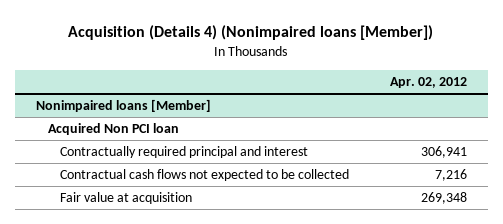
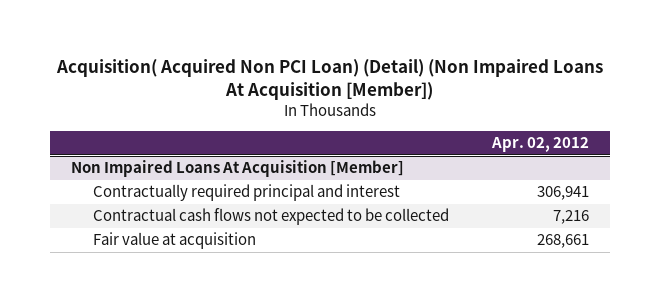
- Acquisition (Details 4) (Nonimpaired loans [Member])
+ Acquisition( Acquired Non PCI Loan) (Detail) (Non Impaired Loans At Acquisition [Member])
- Nonimpaired loans [Member]
- Acquired Non PCI loan
+ Non Impaired Loans At Acquisition [Member]
- Fair value at acquisition | 269,348
+ Fair value at acquisition | 268,661

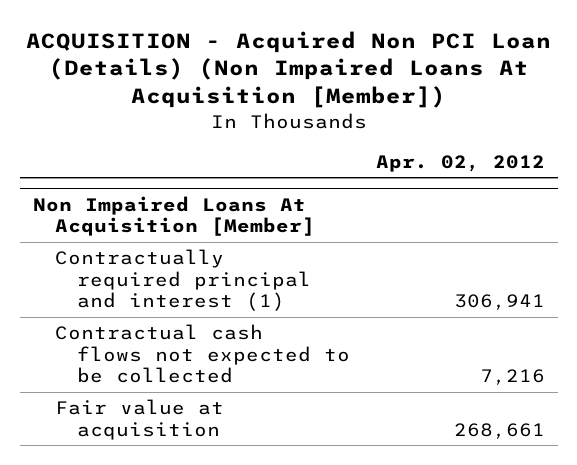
- Acquisition( Acquired Non PCI Loan) (Detail) (Non Impaired Loans At Acquisition [Member])
+ ACQUISITION - Acquired Non PCI Loan (Details) (Non Impaired Loans At Acquisition [Member])
@ Non Impaired Loans At Acquisition [Member]
- Contractually required principal and interest | 306,941
+ Contractually required principal and interest (1) | 306,941

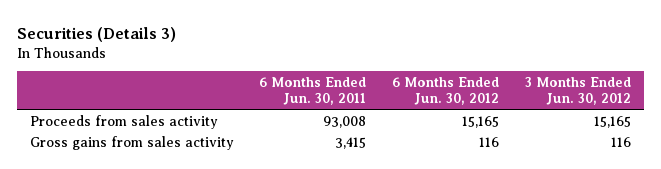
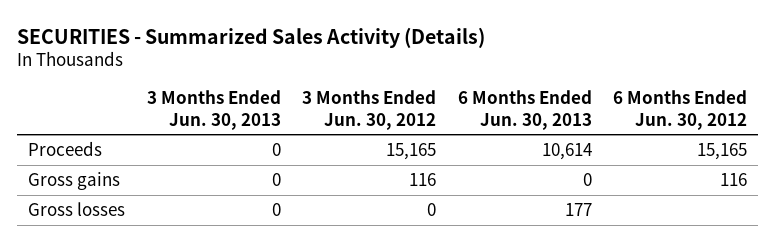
- Securities (Details 3)
+ SECURITIES - Summarized Sales Activity (Details)
- | 6 Months Ended Jun. 30, 2011 | 6 Months Ended Jun. 30, 2012 | 3 Months Ended Jun. 30, 2012
+ | 3 Months Ended Jun. 30, 2013 | 3 Months Ended Jun. 30, 2012 | 6 Months Ended Jun. 30, 2013 | 6 Months Ended Jun. 30, 2012
- Proceeds from sales activity | 93,008 | 15,165 | 15,165
- Gross gains from sales activity | 3,415 | 116 | 116
+ Proceeds | 0 | 15,165 | 10,614 | 15,165
+ Gross gains | 0 | 116 | 0 | 116
+ Gross losses | 0 | 0 | 177 |

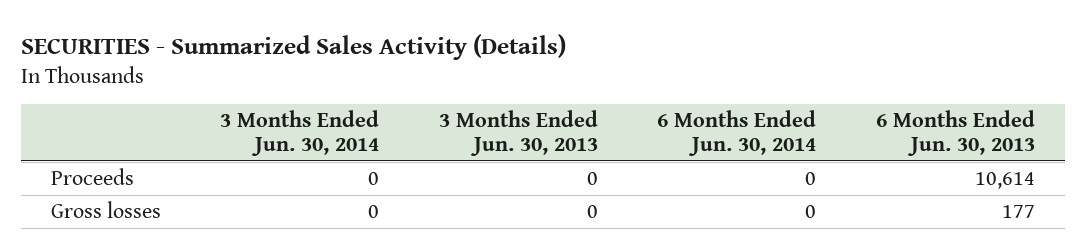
- | 3 Months Ended Jun. 30, 2013 | 3 Months Ended Jun. 30, 2012 | 6 Months Ended Jun. 30, 2013 | 6 Months Ended Jun. 30, 2012
+ | 3 Months Ended Jun. 30, 2014 | 3 Months Ended Jun. 30, 2013 | 6 Months Ended Jun. 30, 2014 | 6 Months Ended Jun. 30, 2013
- Gross gains | 0 | 116 | 0 | 116

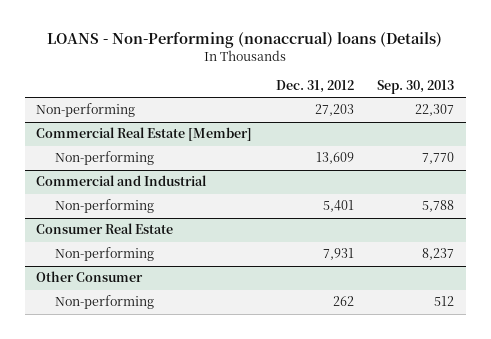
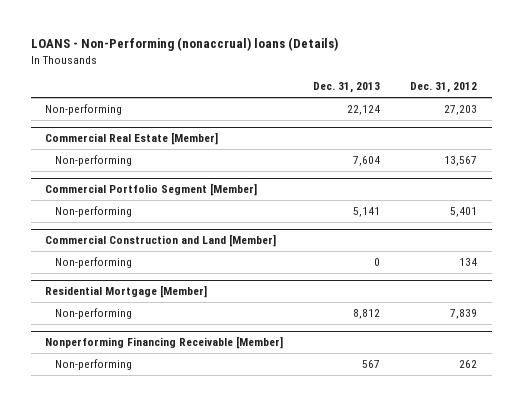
- | Dec. 31, 2012 | Sep. 30, 2013
+ | Dec. 31, 2013 | Dec. 31, 2012
@ Commercial Real Estate [Member]
- Non-performing | 13,609 | 7,770
- Commercial and Industrial
@ Commercial Real Estate [Member]
+ Non-performing | 7,604 | 13,567
+ Commercial Portfolio Segment [Member]
- Consumer Real Estate
- Non-performing | 7,931 | 8,237
- Other Consumer
+ Commercial Construction and Land [Member]
+ Non-performing | 0 | 134
+ Residential Mortgage [Member]
+ Non-performing | 8,812 | 7,839
+ Nonperforming Financing Receivable [Member]

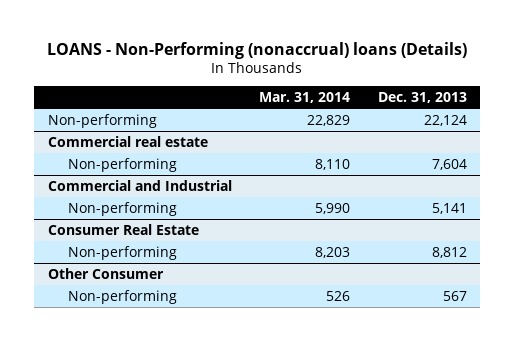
- | Dec. 31, 2013 | Dec. 31, 2012
+ | Mar. 31, 2014 | Dec. 31, 2013
- Commercial Real Estate [Member]
+ Commercial real estate
- Commercial Portfolio Segment [Member]
+ Commercial and Industrial
- Commercial Construction and Land [Member]
- Non-performing | 0 | 134
- Residential Mortgage [Member]
+ Consumer Real Estate
- Nonperforming Financing Receivable [Member]
+ Other Consumer

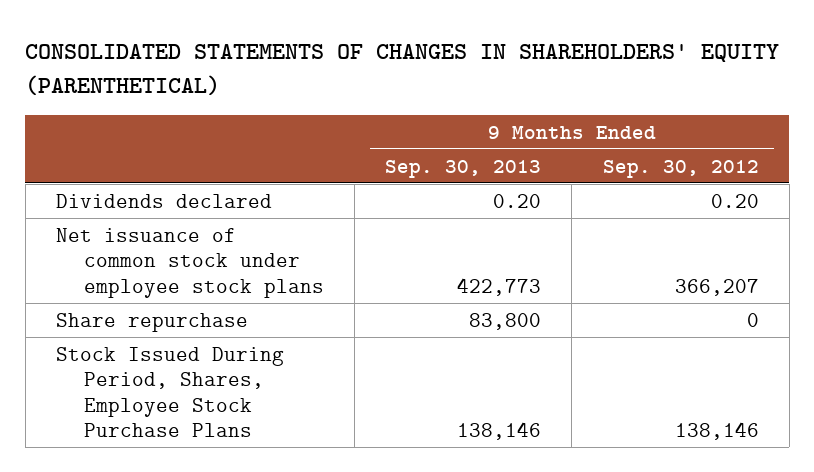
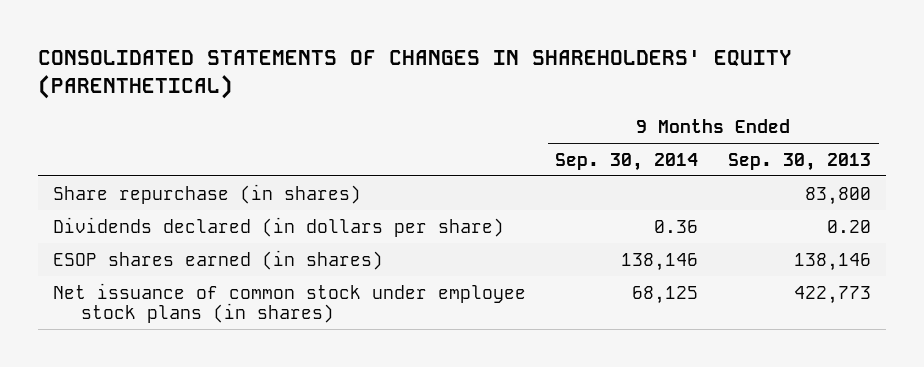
- | 9 Months Ended Sep. 30, 2013 | 9 Months Ended Sep. 30, 2012
+ | 9 Months Ended Sep. 30, 2014 | 9 Months Ended Sep. 30, 2013
- Dividends declared | 0.20 | 0.20
- Net issuance of common stock under employee stock plans | 422,773 | 366,207
- Share repurchase | 83,800 | 0
- Stock Issued During Period, Shares, Employee Stock Purchase Plans | 138,146 | 138,146
+ Share repurchase (in shares) | | 83,800
+ Dividends declared (in dollars per share) | 0.36 | 0.20
+ ESOP shares earned (in shares) | 138,146 | 138,146
+ Net issuance of common stock under employee stock plans (in shares) | 68,125 | 422,773

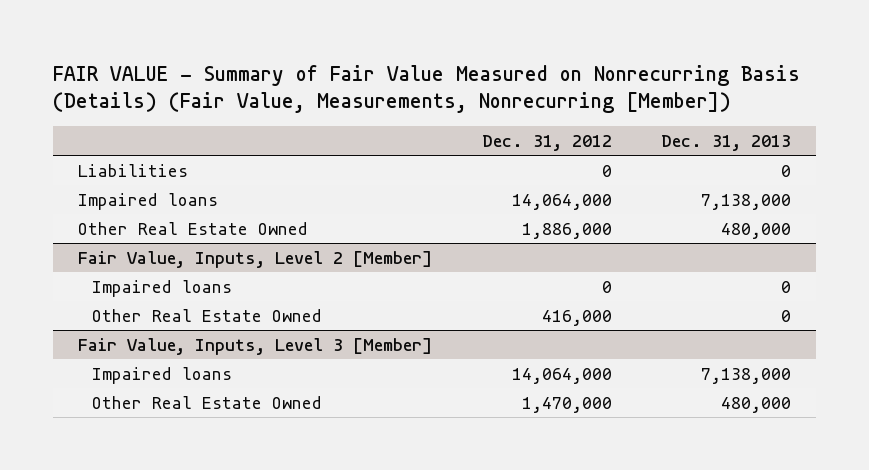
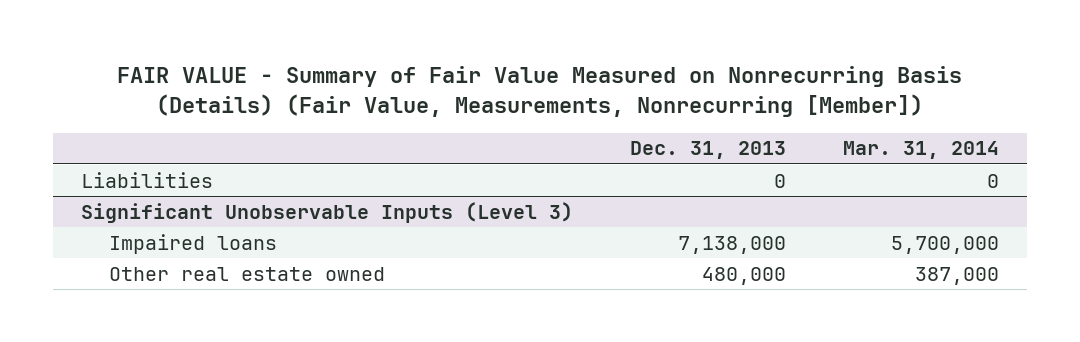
- | Dec. 31, 2012 | Dec. 31, 2013
+ | Dec. 31, 2013 | Mar. 31, 2014
- Impaired loans | 14,064,000 | 7,138,000
- Other Real Estate Owned | 1,886,000 | 480,000
- Fair Value, Inputs, Level 2 [Member]
- Impaired loans | 0 | 0
- Other Real Estate Owned | 416,000 | 0
- Fair Value, Inputs, Level 3 [Member]
+ Significant Unobservable Inputs (Level 3)
- Other Real Estate Owned | 1,470,000 | 480,000
+ Other real estate owned | 480,000 | 387,000

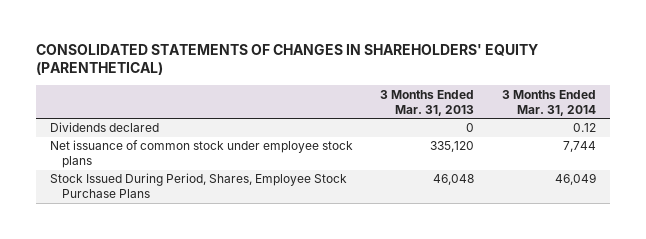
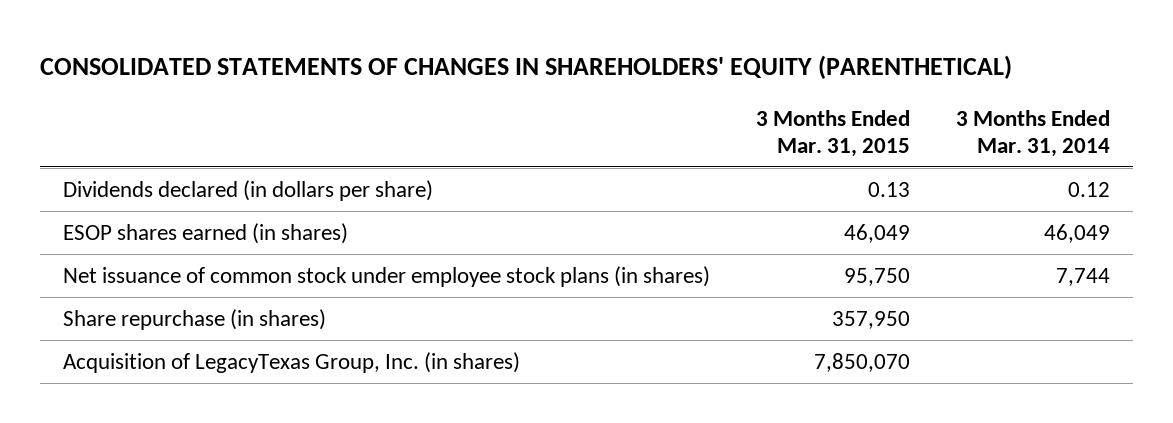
- | 3 Months Ended Mar. 31, 2013 | 3 Months Ended Mar. 31, 2014
+ | 3 Months Ended Mar. 31, 2015 | 3 Months Ended Mar. 31, 2014
- Dividends declared | 0 | 0.12
- Net issuance of common stock under employee stock plans | 335,120 | 7,744
- Stock Issued During Period, Shares, Employee Stock Purchase Plans | 46,048 | 46,049
+ Dividends declared (in dollars per share) | 0.13 | 0.12
+ ESOP shares earned (in shares) | 46,049 | 46,049
+ Net issuance of common stock under employee stock plans (in shares) | 95,750 | 7,744
+ Share repurchase (in shares) | 357,950 |
+ Acquisition of LegacyTexas Group, Inc. (in shares) | 7,850,070 |

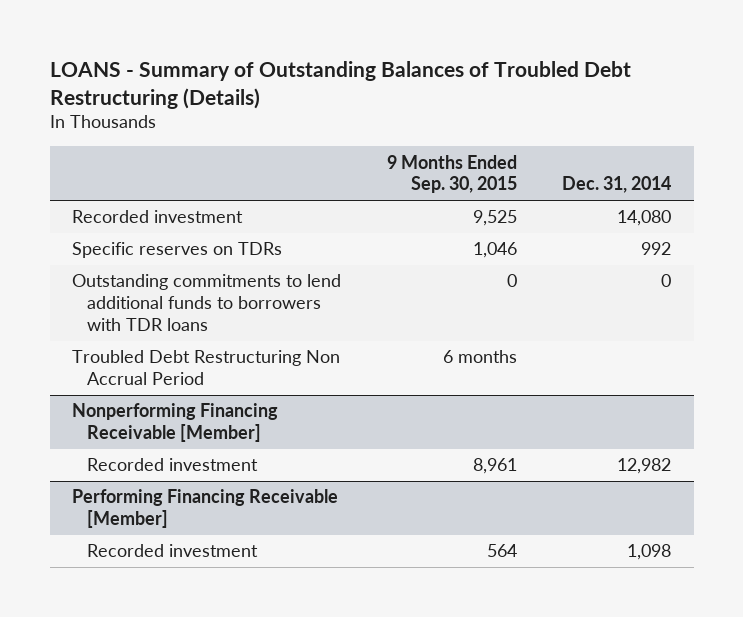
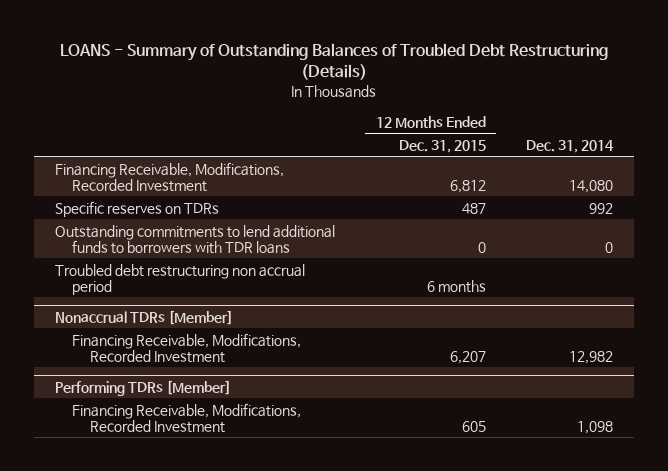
- | 9 Months Ended Sep. 30, 2015 | Dec. 31, 2014
+ | 12 Months Ended Dec. 31, 2015 | Dec. 31, 2014
- Recorded investment | 9,525 | 14,080
+ Financing Receivable, Modifications, Recorded Investment | 6,812 | 14,080
- Troubled Debt Restructuring Non Accrual Period | 6 months |
- Nonperforming Financing Receivable [Member]
- Recorded investment | 8,961 | 12,982
- Performing Financing Receivable [Member]
- Recorded investment | 564 | 1,098
+ Troubled debt restructuring non accrual period | 6 months |
+ Nonaccrual TDRs [Member]
+ Financing Receivable, Modifications, Recorded Investment | 6,207 | 12,982
+ Performing TDRs [Member]
+ Financing Receivable, Modifications, Recorded Investment | 605 | 1,098

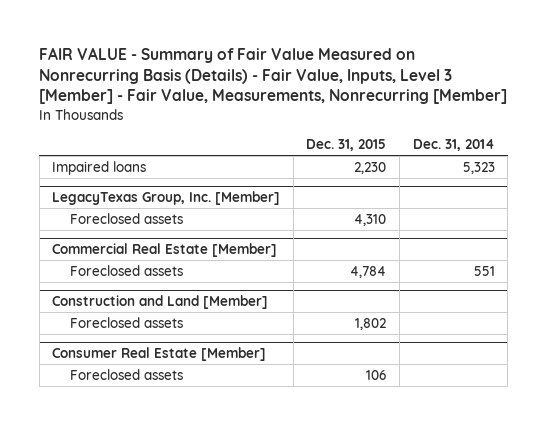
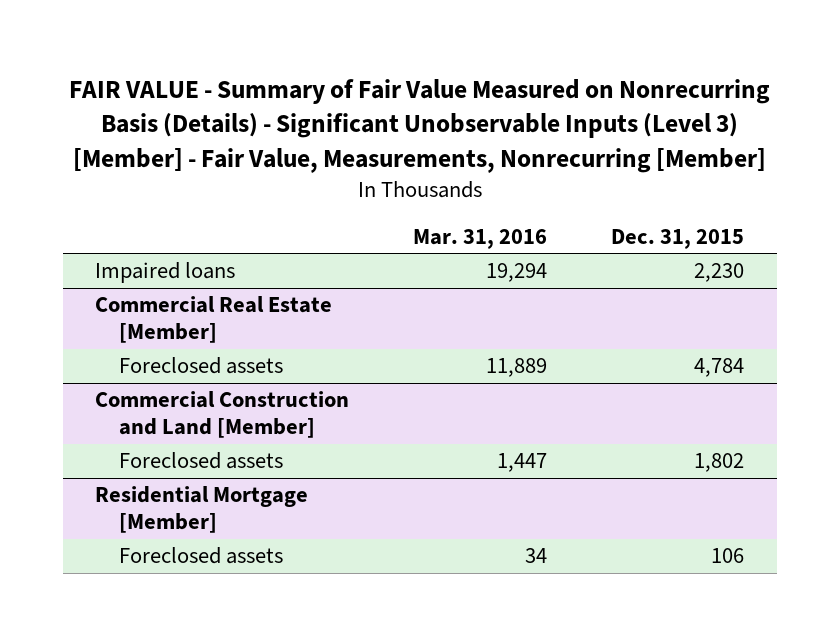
- FAIR VALUE - Summary of Fair Value Measured on Nonrecurring Basis (Details) - Fair Value, Inputs, Level 3 [Member] - Fair Value, Measurements, Nonrecurring [Member]
+ FAIR VALUE - Summary of Fair Value Measured on Nonrecurring Basis (Details) - Significant Unobservable Inputs (Level 3) [Member] - Fair Value, Measurements, Nonrecurring [Member]
- | Dec. 31, 2015 | Dec. 31, 2014
+ | Mar. 31, 2016 | Dec. 31, 2015
- LegacyTexas Group, Inc. [Member]
- Foreclosed assets | 4,310 |
- Construction and Land [Member]
+ Commercial Construction and Land [Member]
- Consumer Real Estate [Member]
+ Residential Mortgage [Member]

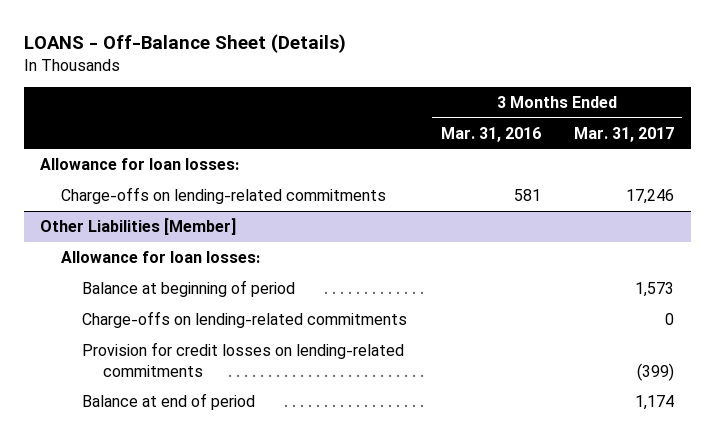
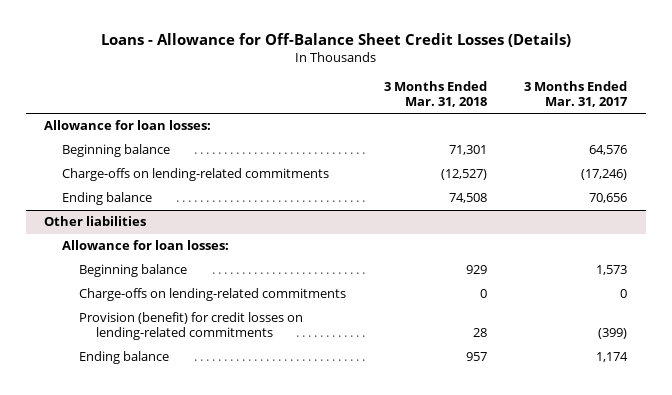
- LOANS - Off-Balance Sheet (Details)
+ Loans - Allowance for Off-Balance Sheet Credit Losses (Details)
- | 3 Months Ended Mar. 31, 2016 | 3 Months Ended Mar. 31, 2017
+ | 3 Months Ended Mar. 31, 2018 | 3 Months Ended Mar. 31, 2017
- Charge-offs on lending-related commitments | 581 | 17,246
- Other Liabilities [Member]
+ Beginning balance | 71,301 | 64,576
+ Charge-offs on lending-related commitments | (12,527) | (17,246)
+ Ending balance | 74,508 | 70,656
+ Other liabilities
- Balance at beginning of period | | 1,573
+ Beginning balance | 929 | 1,573
- Provision for credit losses on lending-related commitments | | (399)
- Balance at end of period | | 1,174
+ Provision (benefit) for credit losses on lending-related commitments | 28 | (399)
+ Ending balance | 957 | 1,174

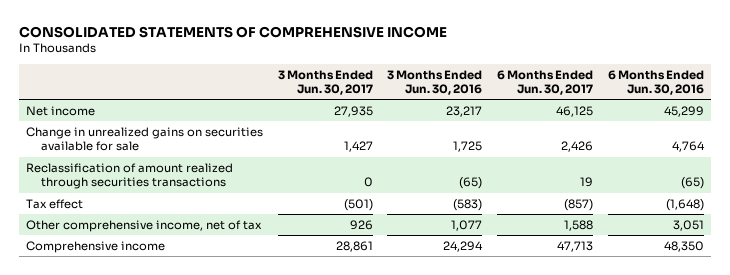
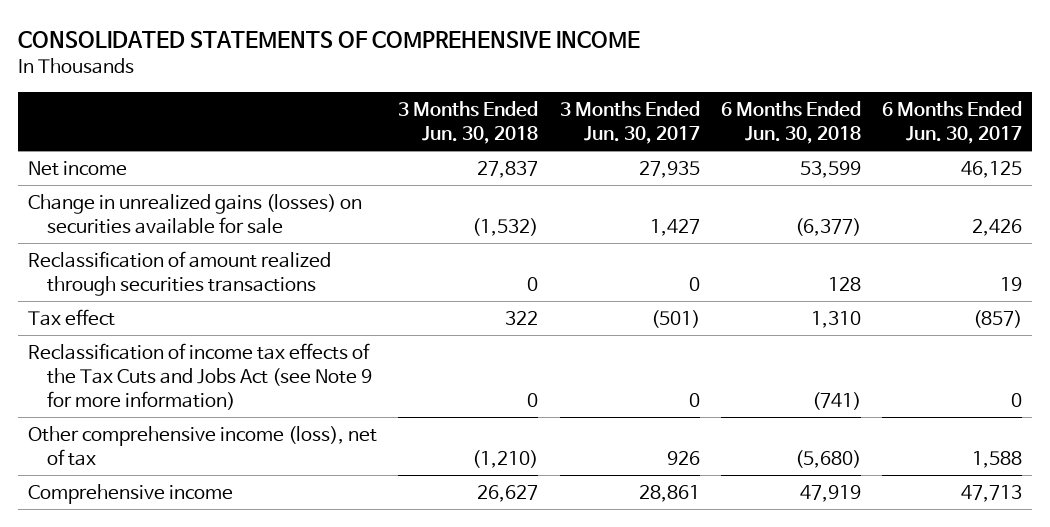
- | 3 Months Ended Jun. 30, 2017 | 3 Months Ended Jun. 30, 2016 | 6 Months Ended Jun. 30, 2017 | 6 Months Ended Jun. 30, 2016
+ | 3 Months Ended Jun. 30, 2018 | 3 Months Ended Jun. 30, 2017 | 6 Months Ended Jun. 30, 2018 | 6 Months Ended Jun. 30, 2017
- Change in unrealized gains on securities available for sale | 1,427 | 1,725 | 2,426 | 4,764
+ Change in unrealized gains (losses) on securities available for sale | (1,532) | 1,427 | (6,377) | 2,426
- Other comprehensive income, net of tax | 926 | 1,077 | 1,588 | 3,051
+ Reclassification of income tax effects of the Tax Cuts and Jobs Act (see Note 9 for more information) | 0 | 0 | (741) | 0
+ Other comprehensive income (loss), net of tax | (1,210) | 926 | (5,680) | 1,588

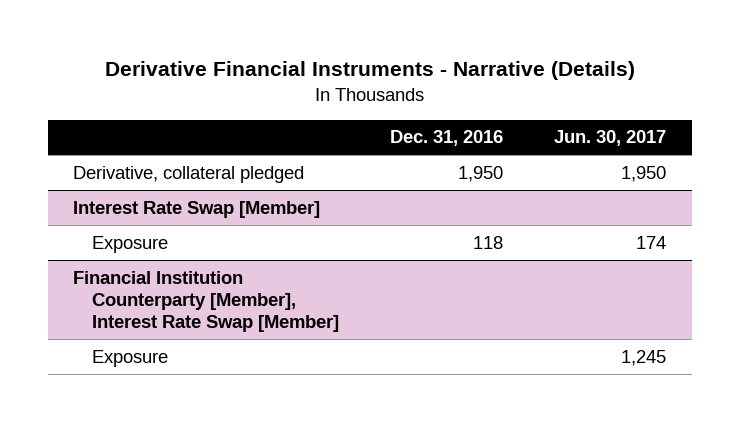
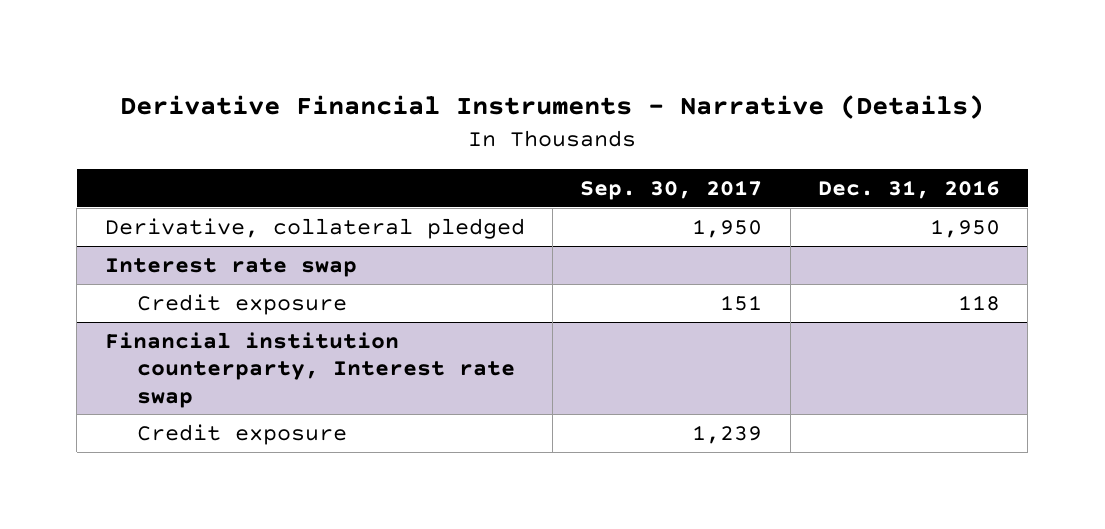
- | Dec. 31, 2016 | Jun. 30, 2017
+ | Sep. 30, 2017 | Dec. 31, 2016
- Interest Rate Swap [Member]
- Exposure | 118 | 174
- Financial Institution Counterparty [Member], Interest Rate Swap [Member]
- Exposure | | 1,245
+ Interest rate swap
+ Credit exposure | 151 | 118
+ Financial institution counterparty, Interest rate swap
+ Credit exposure | 1,239 |

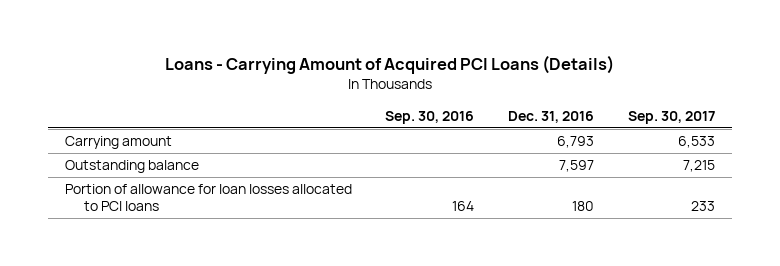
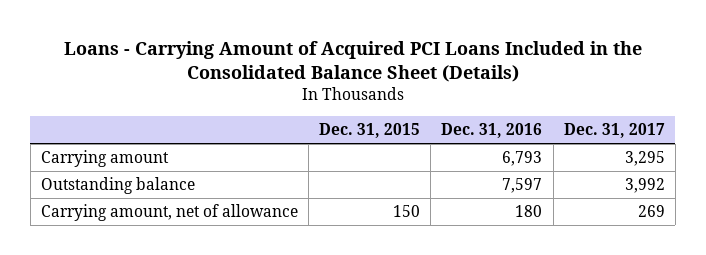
- Loans - Carrying Amount of Acquired PCI Loans (Details)
+ Loans - Carrying Amount of Acquired PCI Loans Included in the Consolidated Balance Sheet (Details)
- | Sep. 30, 2016 | Dec. 31, 2016 | Sep. 30, 2017
+ | Dec. 31, 2015 | Dec. 31, 2016 | Dec. 31, 2017
- Portion of allowance for loan losses allocated to PCI loans | 164 | 180 | 233
+ Carrying amount, net of allowance | 150 | 180 | 269

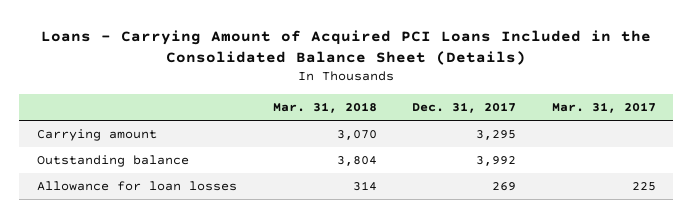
- | Dec. 31, 2015 | Dec. 31, 2016 | Dec. 31, 2017
+ | Mar. 31, 2018 | Dec. 31, 2017 | Mar. 31, 2017
- Carrying amount, net of allowance | 150 | 180 | 269
+ Allowance for loan losses | 314 | 269 | 225

